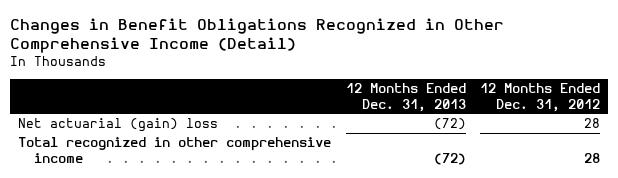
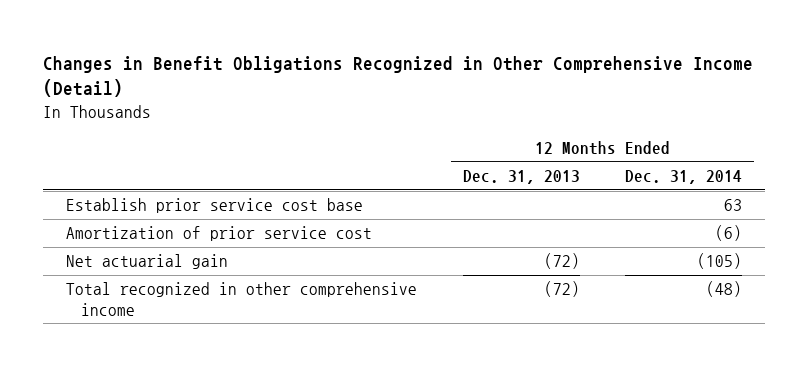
- | 12 Months Ended Dec. 31, 2013 | 12 Months Ended Dec. 31, 2012
+ | 12 Months Ended Dec. 31, 2013 | 12 Months Ended Dec. 31, 2014
- Net actuarial (gain) loss | (72) | 28
+ Establish prior service cost base | | 63
+ Amortization of prior service cost | | (6)
+ Net actuarial gain | (72) | (105)

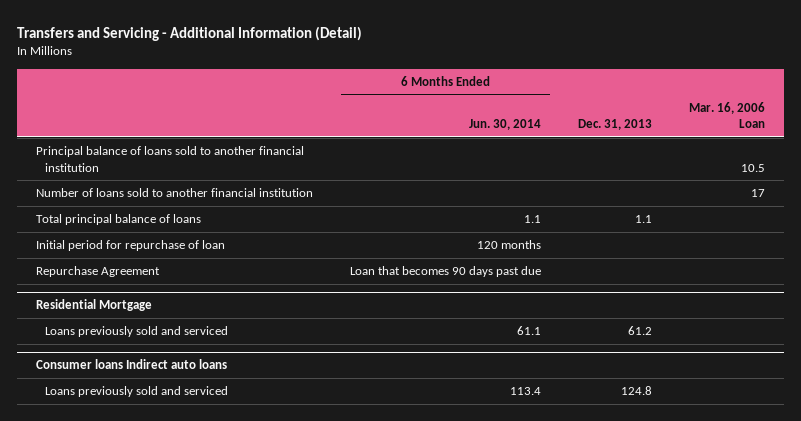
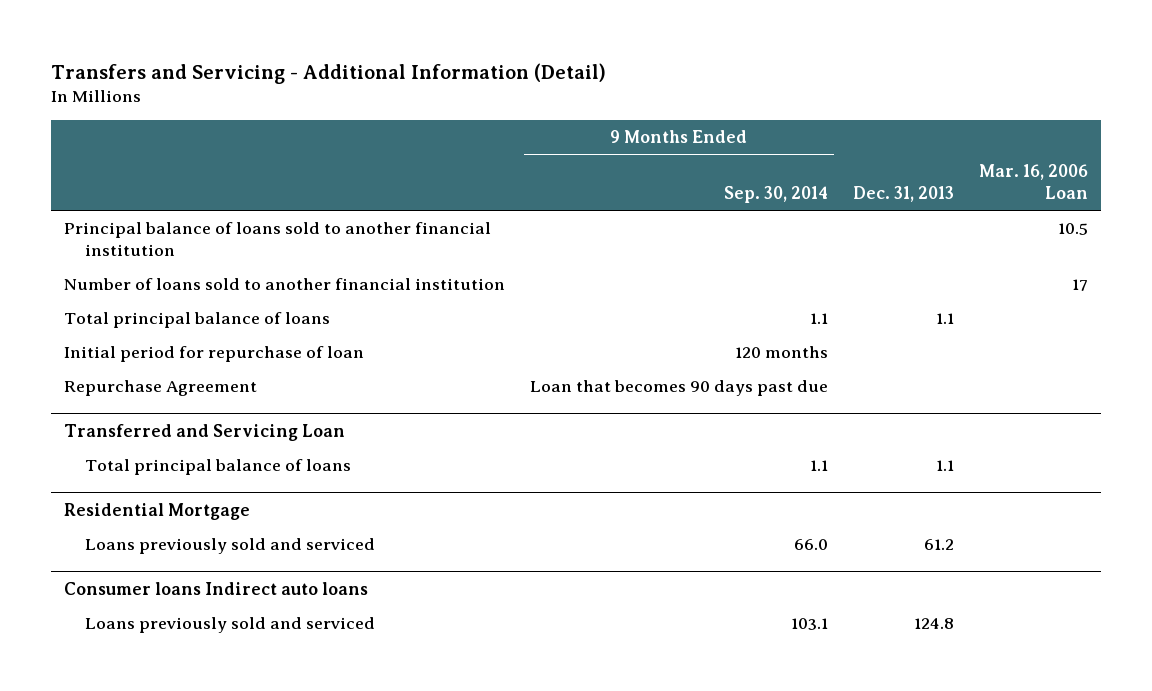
- | 6 Months Ended Jun. 30, 2014 | Dec. 31, 2013 | Mar. 16, 2006 Loan
+ | 9 Months Ended Sep. 30, 2014 | Dec. 31, 2013 | Mar. 16, 2006 Loan
+ Transferred and Servicing Loan
+ Total principal balance of loans | 1.1 | 1.1 |

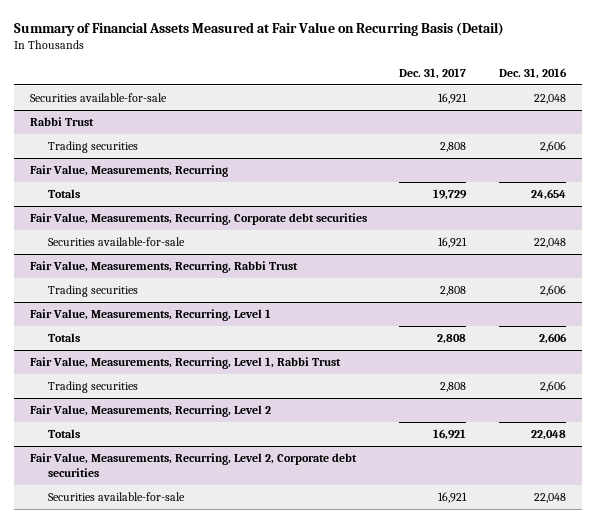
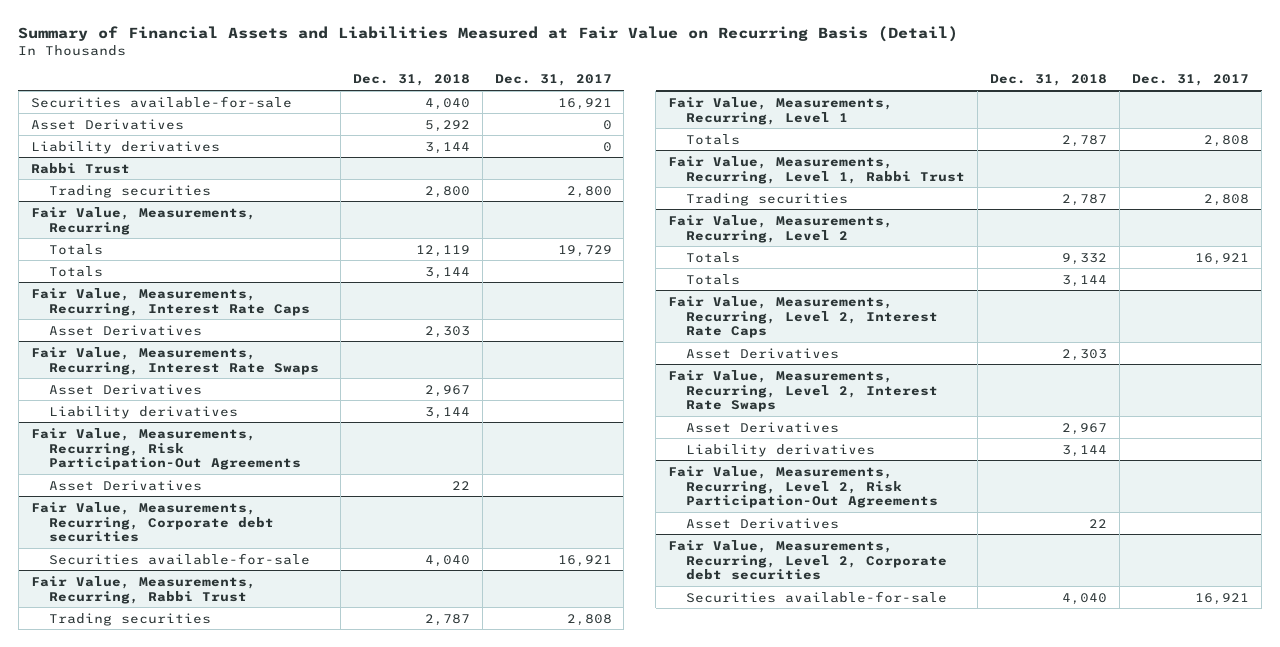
- Summary of Financial Assets Measured at Fair Value on Recurring Basis (Detail)
+ Summary of Financial Assets and Liabilities Measured at Fair Value on Recurring Basis (Detail)
- | Dec. 31, 2017 | Dec. 31, 2016
+ | Dec. 31, 2018 | Dec. 31, 2017
+ Asset Derivatives | 5,292 | 0
+ Liability derivatives | 3,144 | 0
@ Rabbi Trust
- Trading securities | 2,808 | 2,606
+ Trading securities | 2,800 | 2,800
@ Fair Value, Measurements, Recurring
+ Totals | 3,144 |
+ Fair Value, Measurements, Recurring, Interest Rate Caps
+ Asset Derivatives | 2,303 |
+ Fair Value, Measurements, Recurring, Interest Rate Swaps
+ Asset Derivatives | 2,967 |
+ Liability derivatives | 3,144 |
+ Fair Value, Measurements, Recurring, Risk Participation-Out Agreements
+ Asset Derivatives | 22 |
@ Fair Value, Measurements, Recurring, Level 2
+ Totals | 3,144 |
+ Fair Value, Measurements, Recurring, Level 2, Interest Rate Caps
+ Asset Derivatives | 2,303 |
+ Fair Value, Measurements, Recurring, Level 2, Interest Rate Swaps
+ Asset Derivatives | 2,967 |
+ Liability derivatives | 3,144 |
+ Fair Value, Measurements, Recurring, Level 2, Risk Participation-Out Agreements
+ Asset Derivatives | 22 |

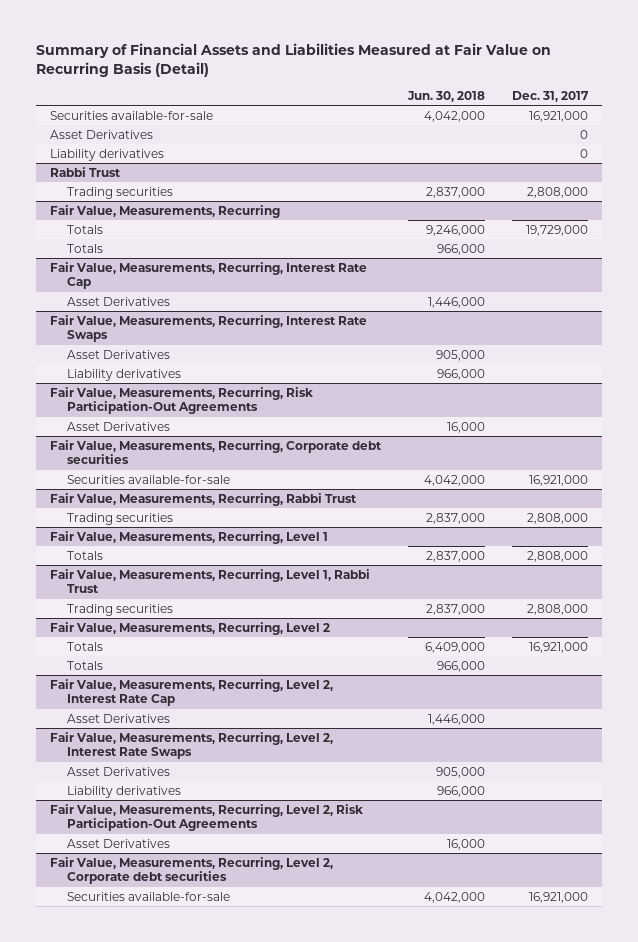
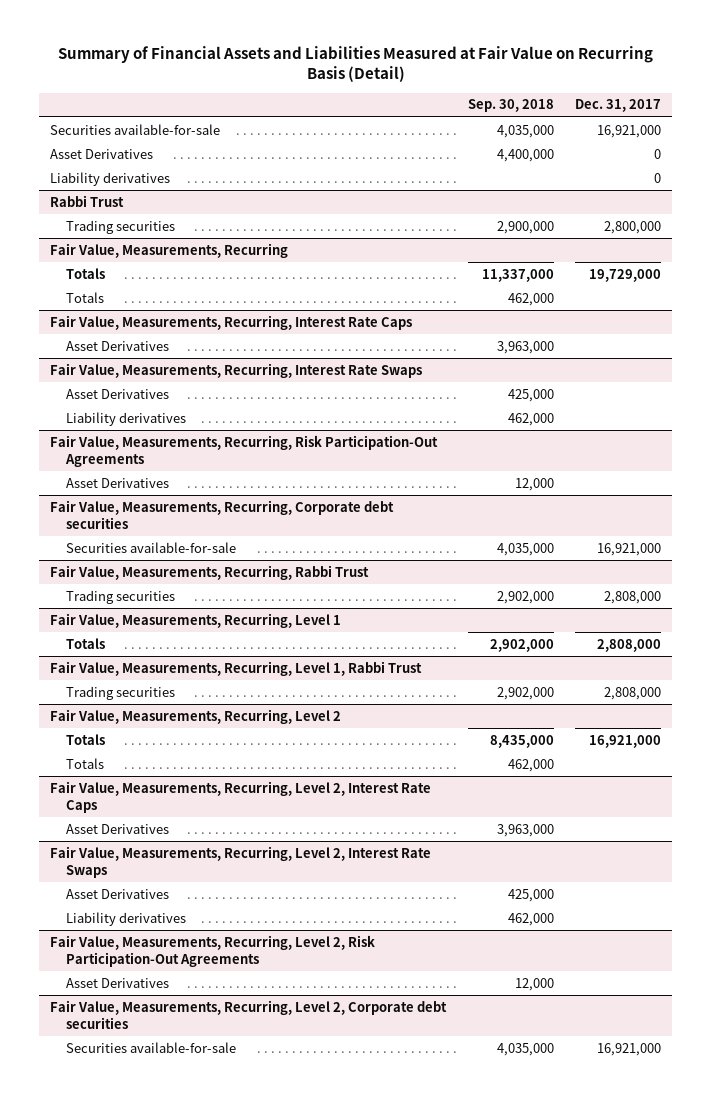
- | Jun. 30, 2018 | Dec. 31, 2017
+ | Sep. 30, 2018 | Dec. 31, 2017
@ Rabbi Trust
- Trading securities | 2,837,000 | 2,808,000
+ Trading securities | 2,900,000 | 2,800,000
- Fair Value, Measurements, Recurring, Interest Rate Cap
+ Fair Value, Measurements, Recurring, Interest Rate Caps
- Fair Value, Measurements, Recurring, Level 2, Interest Rate Cap
+ Fair Value, Measurements, Recurring, Level 2, Interest Rate Caps

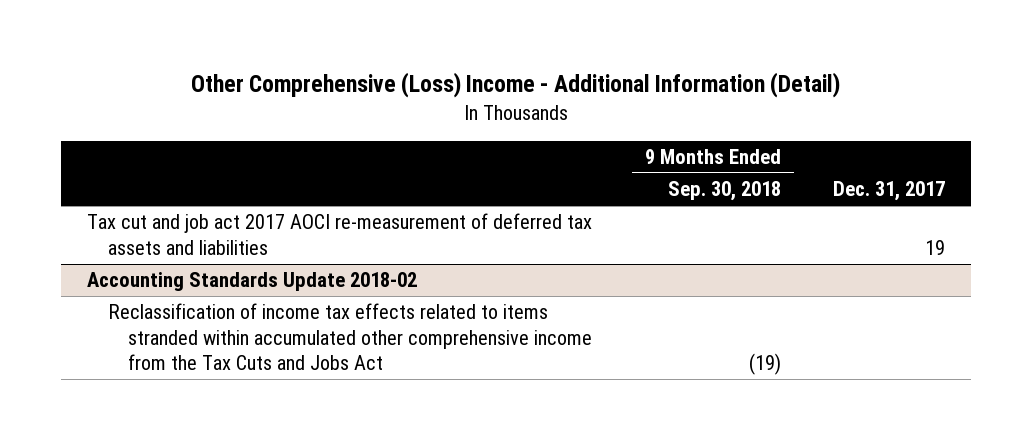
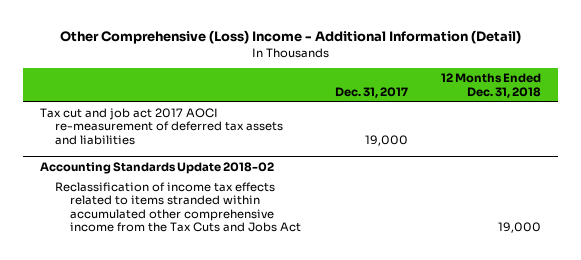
- | 9 Months Ended Sep. 30, 2018 | Dec. 31, 2017
+ | Dec. 31, 2017 | 12 Months Ended Dec. 31, 2018
- Tax cut and job act 2017 AOCI re-measurement of deferred tax assets and liabilities | | 19
+ Tax cut and job act 2017 AOCI re-measurement of deferred tax assets and liabilities | 19,000 |

